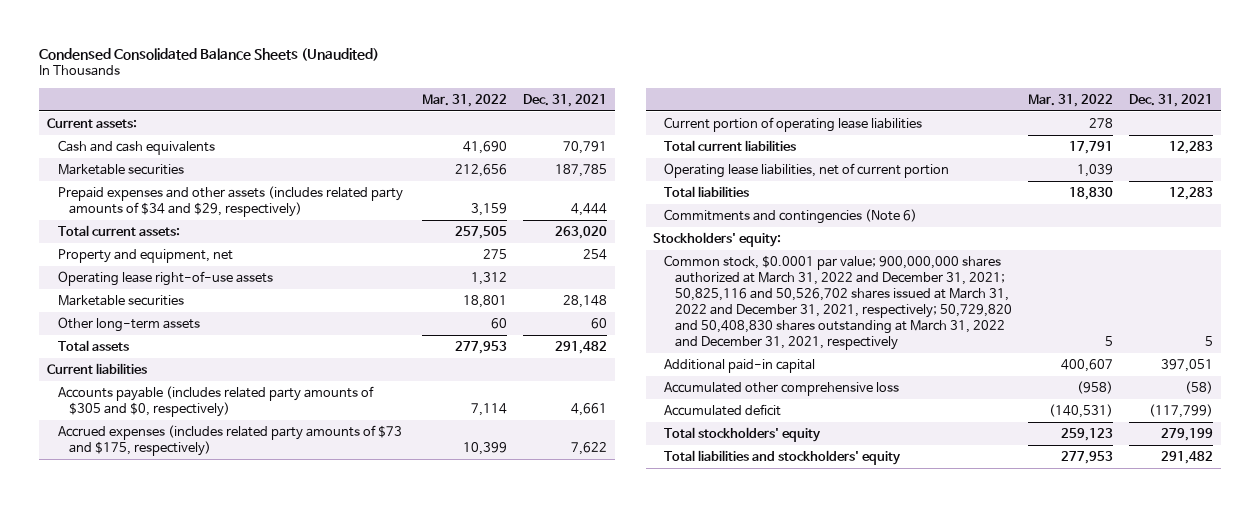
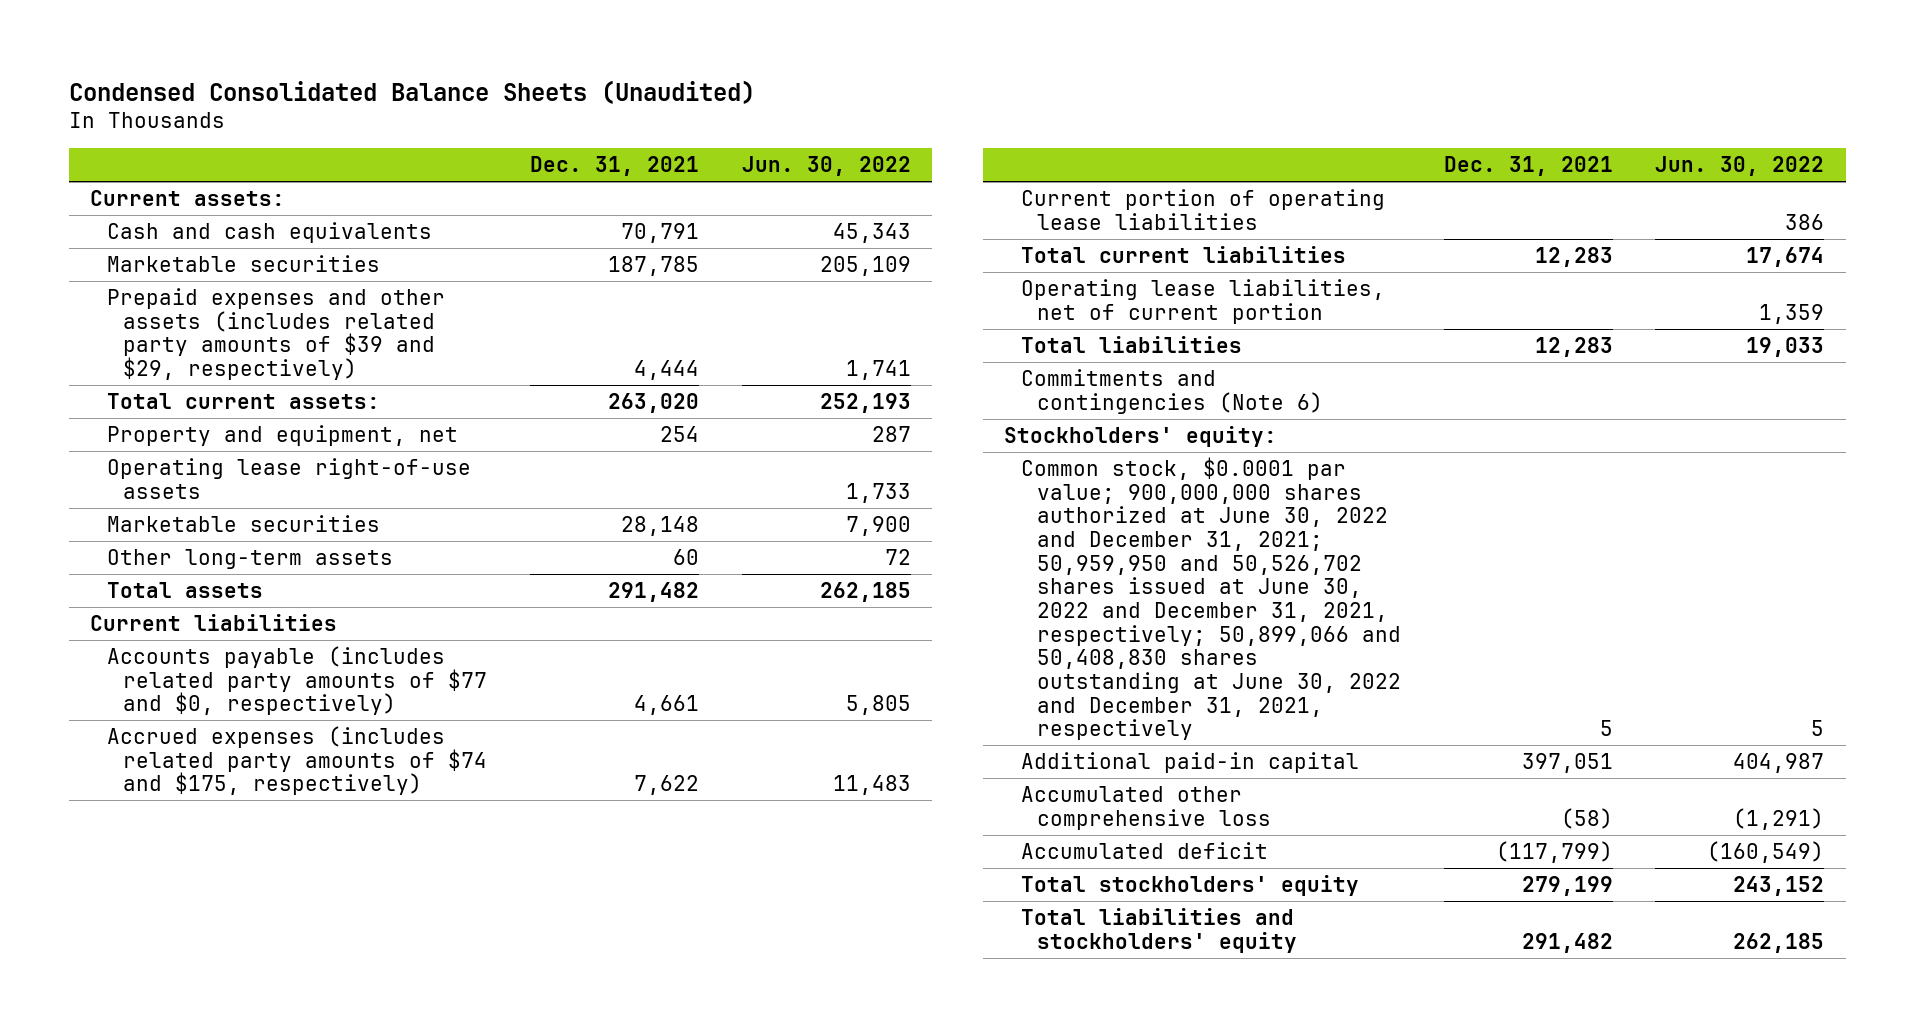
- | Mar. 31, 2022 | Dec. 31, 2021
+ | Dec. 31, 2021 | Jun. 30, 2022
- Prepaid expenses and other assets (includes related party amounts of $34 and $29, respectively) | 3,159 | 4,444
+ Prepaid expenses and other assets (includes related party amounts of $39 and $29, respectively) | 4,444 | 1,741
- Accounts payable (includes related party amounts of $305 and $0, respectively) | 7,114 | 4,661
- Accrued expenses (includes related party amounts of $73 and $175, respectively) | 10,399 | 7,622
+ Accounts payable (includes related party amounts of $77 and $0, respectively) | 4,661 | 5,805
+ Accrued expenses (includes related party amounts of $74 and $175, respectively) | 7,622 | 11,483
- Common stock, $0.0001 par value; 900,000,000 shares authorized at March 31, 2022 and December 31, 2021; 50,825,116 and 50,526,702 shares issued at March 31, 2022 and December 31, 2021, respectively; 50,729,820 and 50,408,830 shares outstanding at March 31, 2022 and December 31, 2021, respectively | 5 | 5
+ Common stock, $0.0001 par value; 900,000,000 shares authorized at June 30, 2022 and December 31, 2021; 50,959,950 and 50,526,702 shares issued at June 30, 2022 and December 31, 2021, respectively; 50,899,066 and 50,408,830 shares outstanding at June 30, 2022 and December 31, 2021, respectively | 5 | 5

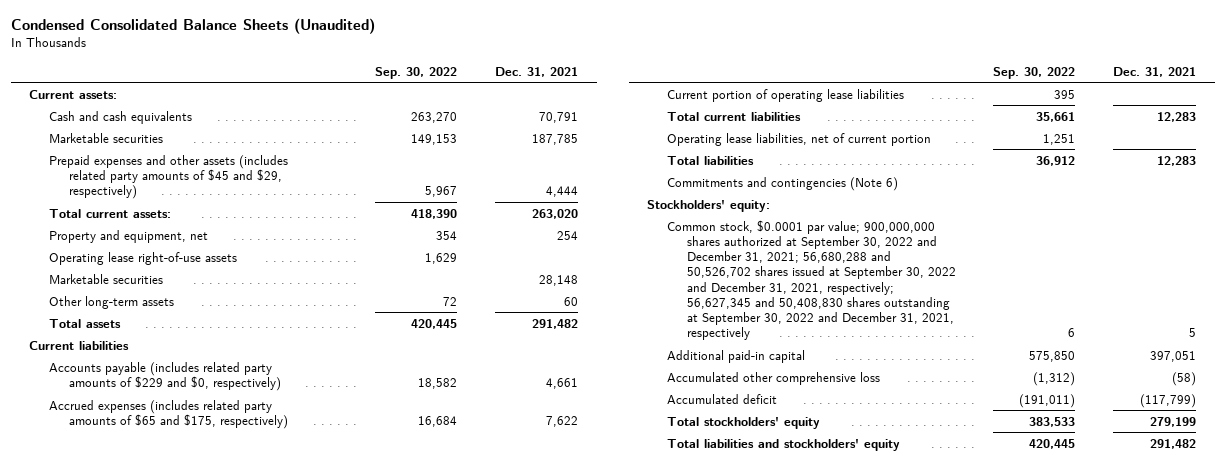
- | Dec. 31, 2021 | Jun. 30, 2022
+ | Sep. 30, 2022 | Dec. 31, 2021
- Prepaid expenses and other assets (includes related party amounts of $39 and $29, respectively) | 4,444 | 1,741
+ Prepaid expenses and other assets (includes related party amounts of $45 and $29, respectively) | 5,967 | 4,444
- Accounts payable (includes related party amounts of $77 and $0, respectively) | 4,661 | 5,805
- Accrued expenses (includes related party amounts of $74 and $175, respectively) | 7,622 | 11,483
+ Accounts payable (includes related party amounts of $229 and $0, respectively) | 18,582 | 4,661
+ Accrued expenses (includes related party amounts of $65 and $175, respectively) | 16,684 | 7,622
- Common stock, $0.0001 par value; 900,000,000 shares authorized at June 30, 2022 and December 31, 2021; 50,959,950 and 50,526,702 shares issued at June 30, 2022 and December 31, 2021, respectively; 50,899,066 and 50,408,830 shares outstanding at June 30, 2022 and December 31, 2021, respectively | 5 | 5
+ Common stock, $0.0001 par value; 900,000,000 shares authorized at September 30, 2022 and December 31, 2021; 56,680,288 and 50,526,702 shares issued at September 30, 2022 and December 31, 2021, respectively; 56,627,345 and 50,408,830 shares outstanding at September 30, 2022 and December 31, 2021, respectively | 6 | 5

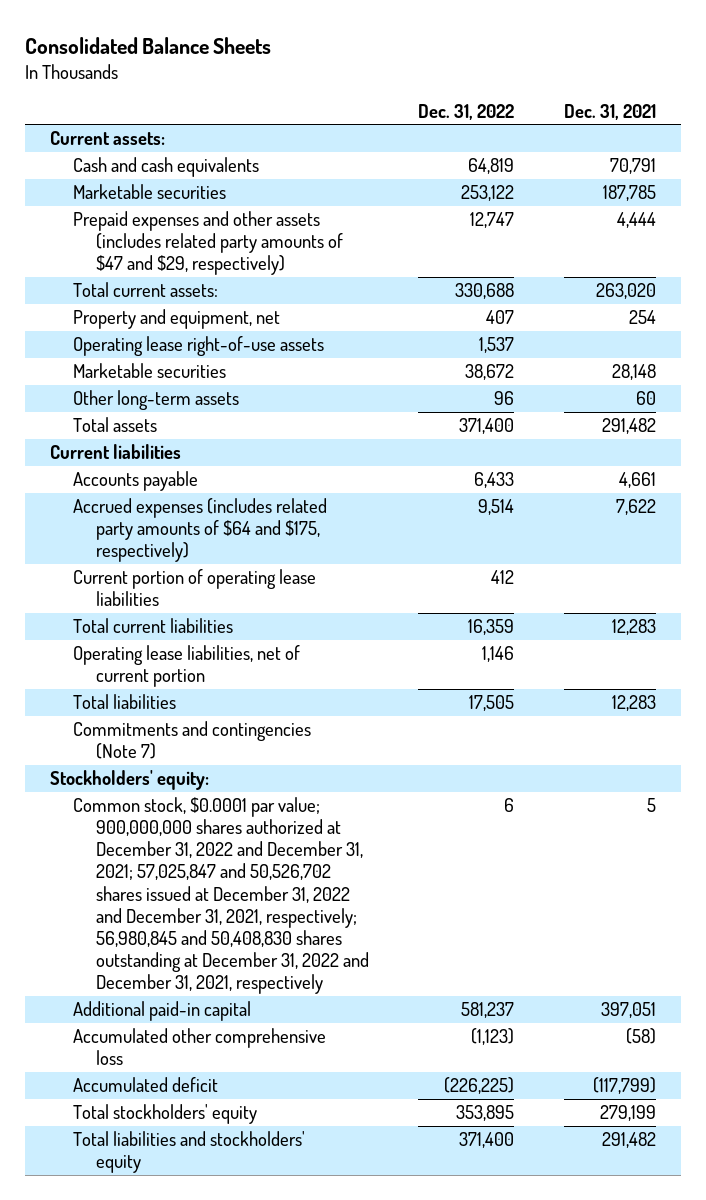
- Condensed Consolidated Balance Sheets (Unaudited)
+ Consolidated Balance Sheets
- | Sep. 30, 2022 | Dec. 31, 2021
+ | Dec. 31, 2022 | Dec. 31, 2021
- Prepaid expenses and other assets (includes related party amounts of $45 and $29, respectively) | 5,967 | 4,444
+ Prepaid expenses and other assets (includes related party amounts of $47 and $29, respectively) | 12,747 | 4,444
- Accounts payable (includes related party amounts of $229 and $0, respectively) | 18,582 | 4,661
- Accrued expenses (includes related party amounts of $65 and $175, respectively) | 16,684 | 7,622
+ Accounts payable | 6,433 | 4,661
+ Accrued expenses (includes related party amounts of $64 and $175, respectively) | 9,514 | 7,622
- Commitments and contingencies (Note 6)
+ Commitments and contingencies (Note 7)
- Common stock, $0.0001 par value; 900,000,000 shares authorized at September 30, 2022 and December 31, 2021; 56,680,288 and 50,526,702 shares issued at September 30, 2022 and December 31, 2021, respectively; 56,627,345 and 50,408,830 shares outstanding at September 30, 2022 and December 31, 2021, respectively | 6 | 5
+ Common stock, $0.0001 par value; 900,000,000 shares authorized at December 31, 2022 and December 31, 2021; 57,025,847 and 50,526,702 shares issued at December 31, 2022 and December 31, 2021, respectively; 56,980,845 and 50,408,830 shares outstanding at December 31, 2022 and December 31, 2021, respectively | 6 | 5

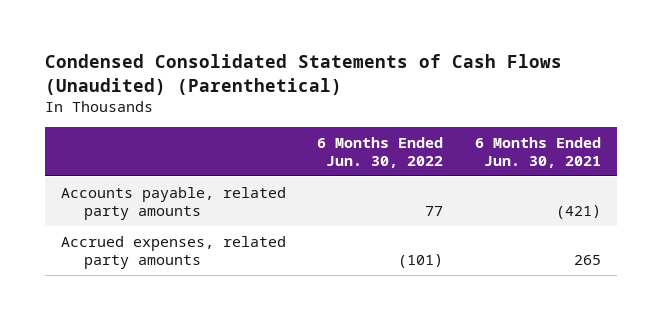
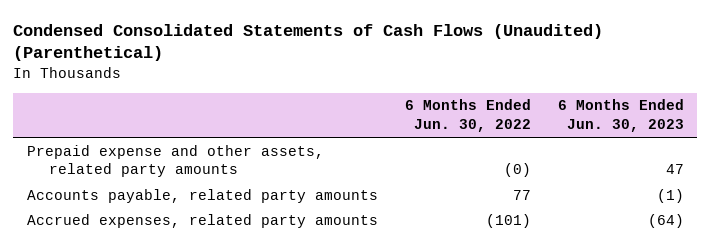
- | 6 Months Ended Jun. 30, 2022 | 6 Months Ended Jun. 30, 2021
+ | 6 Months Ended Jun. 30, 2022 | 6 Months Ended Jun. 30, 2023
+ Prepaid expense and other assets, related party amounts | (0) | 47

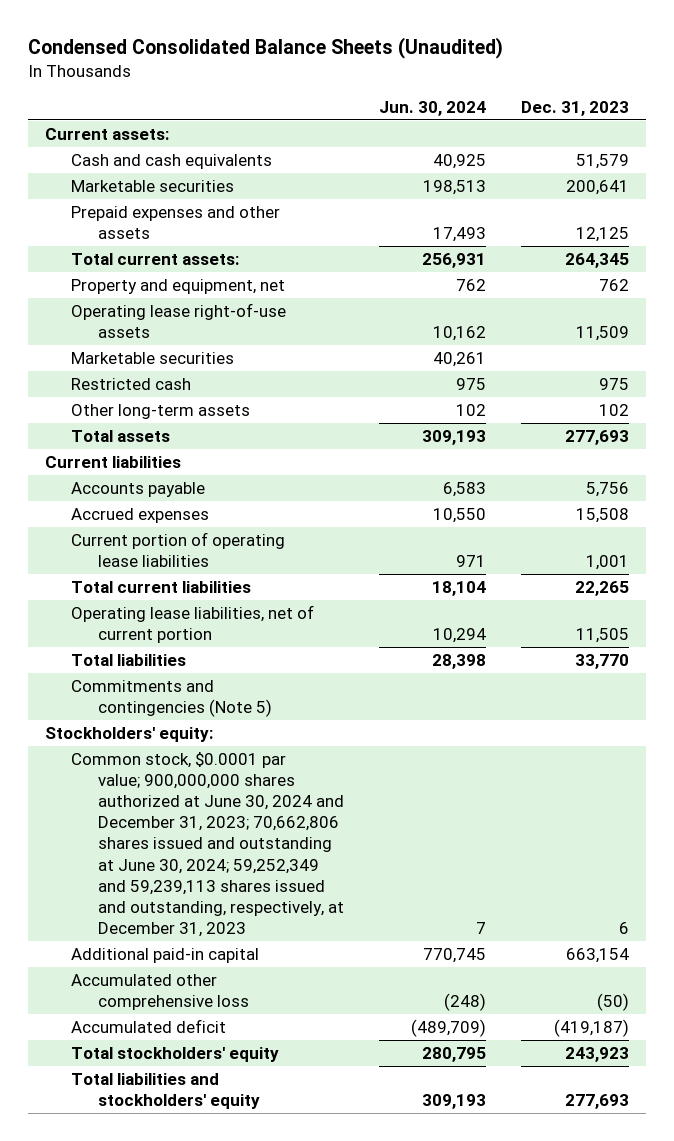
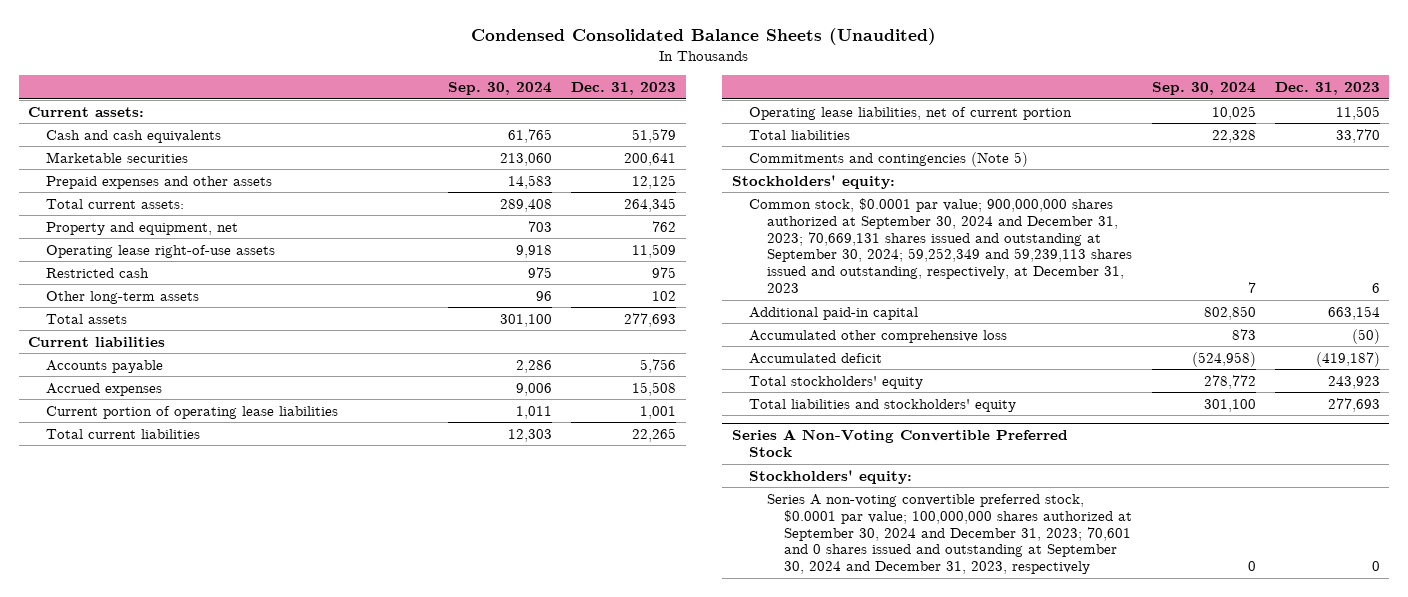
- | Jun. 30, 2024 | Dec. 31, 2023
+ | Sep. 30, 2024 | Dec. 31, 2023
- Marketable securities | 40,261 |
- Common stock, $0.0001 par value; 900,000,000 shares authorized at June 30, 2024 and December 31, 2023; 70,662,806 shares issued and outstanding at June 30, 2024; 59,252,349 and 59,239,113 shares issued and outstanding, respectively, at December 31, 2023 | 7 | 6
+ Common stock, $0.0001 par value; 900,000,000 shares authorized at September 30, 2024 and December 31, 2023; 70,669,131 shares issued and outstanding at September 30, 2024; 59,252,349 and 59,239,113 shares issued and outstanding, respectively, at December 31, 2023 | 7 | 6
+ Series A Non-Voting Convertible Preferred Stock
+ Stockholders' equity:
+ Series A non-voting convertible preferred stock, $0.0001 par value; 100,000,000 shares authorized at September 30, 2024 and December 31, 2023; 70,601 and 0 shares issued and outstanding at September 30, 2024 and December 31, 2023, respectively | 0 | 0

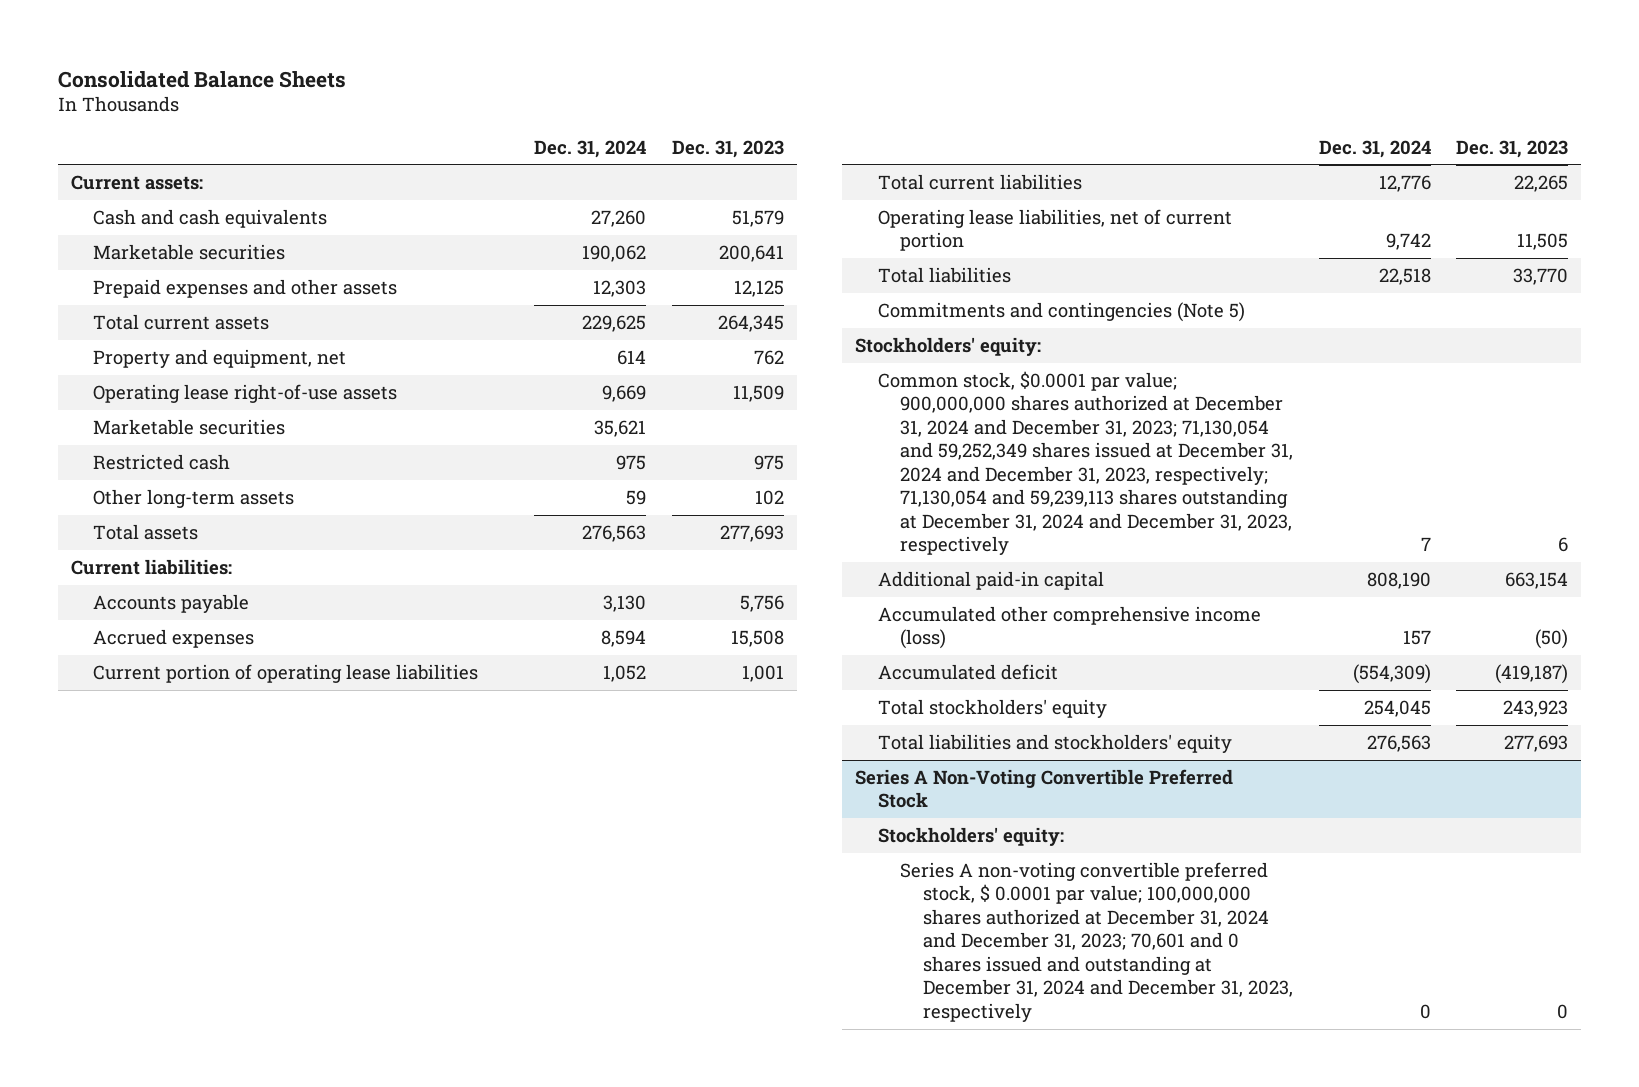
- Condensed Consolidated Balance Sheets (Unaudited)
+ Consolidated Balance Sheets
- | Sep. 30, 2024 | Dec. 31, 2023
+ | Dec. 31, 2024 | Dec. 31, 2023
- Total current assets: | 289,408 | 264,345
+ Total current assets | 229,625 | 264,345
+ Marketable securities | 35,621 |
- Current liabilities
+ Current liabilities:
- Common stock, $0.0001 par value; 900,000,000 shares authorized at September 30, 2024 and December 31, 2023; 70,669,131 shares issued and outstanding at September 30, 2024; 59,252,349 and 59,239,113 shares issued and outstanding, respectively, at December 31, 2023 | 7 | 6
+ Common stock, $0.0001 par value; 900,000,000 shares authorized at December 31, 2024 and December 31, 2023; 71,130,054 and 59,252,349 shares issued at December 31, 2024 and December 31, 2023, respectively; 71,130,054 and 59,239,113 shares outstanding at December 31, 2024 and December 31, 2023, respectively | 7 | 6
- Accumulated other comprehensive loss | 873 | (50)
+ Accumulated other comprehensive income (loss) | 157 | (50)
@ Series A Non-Voting Convertible Preferred Stock
- Series A non-voting convertible preferred stock, $0.0001 par value; 100,000,000 shares authorized at September 30, 2024 and December 31, 2023; 70,601 and 0 shares issued and outstanding at September 30, 2024 and December 31, 2023, respectively | 0 | 0
+ Series A non-voting convertible preferred stock, $ 0.0001 par value; 100,000,000 shares authorized at December 31, 2024 and December 31, 2023; 70,601 and 0 shares issued and outstanding at December 31, 2024 and December 31, 2023, respectively | 0 | 0

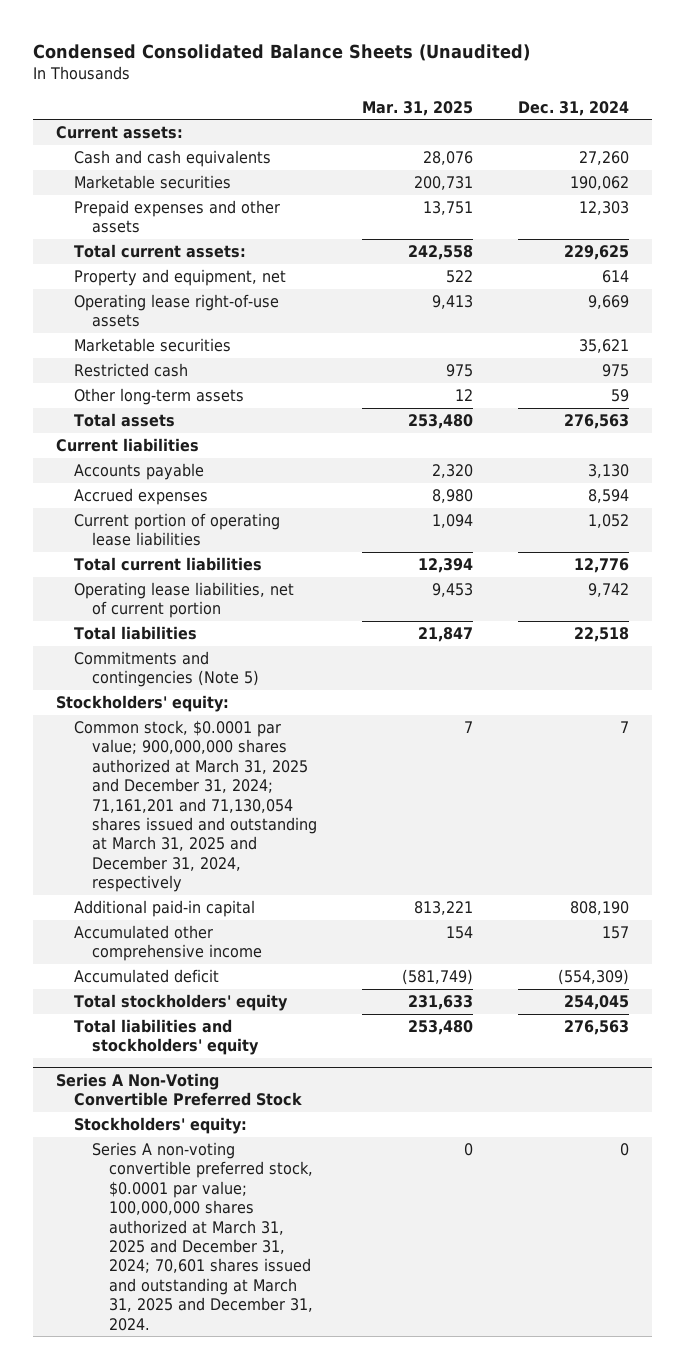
- Consolidated Balance Sheets
+ Condensed Consolidated Balance Sheets (Unaudited)
- | Dec. 31, 2024 | Dec. 31, 2023
+ | Mar. 31, 2025 | Dec. 31, 2024
- Total current assets | 229,625 | 264,345
+ Total current assets: | 242,558 | 229,625
- Current liabilities:
+ Current liabilities
- Common stock, $0.0001 par value; 900,000,000 shares authorized at December 31, 2024 and December 31, 2023; 71,130,054 and 59,252,349 shares issued at December 31, 2024 and December 31, 2023, respectively; 71,130,054 and 59,239,113 shares outstanding at December 31, 2024 and December 31, 2023, respectively | 7 | 6
+ Common stock, $0.0001 par value; 900,000,000 shares authorized at March 31, 2025 and December 31, 2024; 71,161,201 and 71,130,054 shares issued and outstanding at March 31, 2025 and December 31, 2024, respectively | 7 | 7
- Accumulated other comprehensive income (loss) | 157 | (50)
+ Accumulated other comprehensive income | 154 | 157
@ Series A Non-Voting Convertible Preferred Stock
- Series A non-voting convertible preferred stock, $ 0.0001 par value; 100,000,000 shares authorized at December 31, 2024 and December 31, 2023; 70,601 and 0 shares issued and outstanding at December 31, 2024 and December 31, 2023, respectively | 0 | 0
+ Series A non-voting convertible preferred stock, $0.0001 par value; 100,000,000 shares authorized at March 31, 2025 and December 31, 2024; 70,601 shares issued and outstanding at March 31, 2025 and December 31, 2024. | 0 | 0

